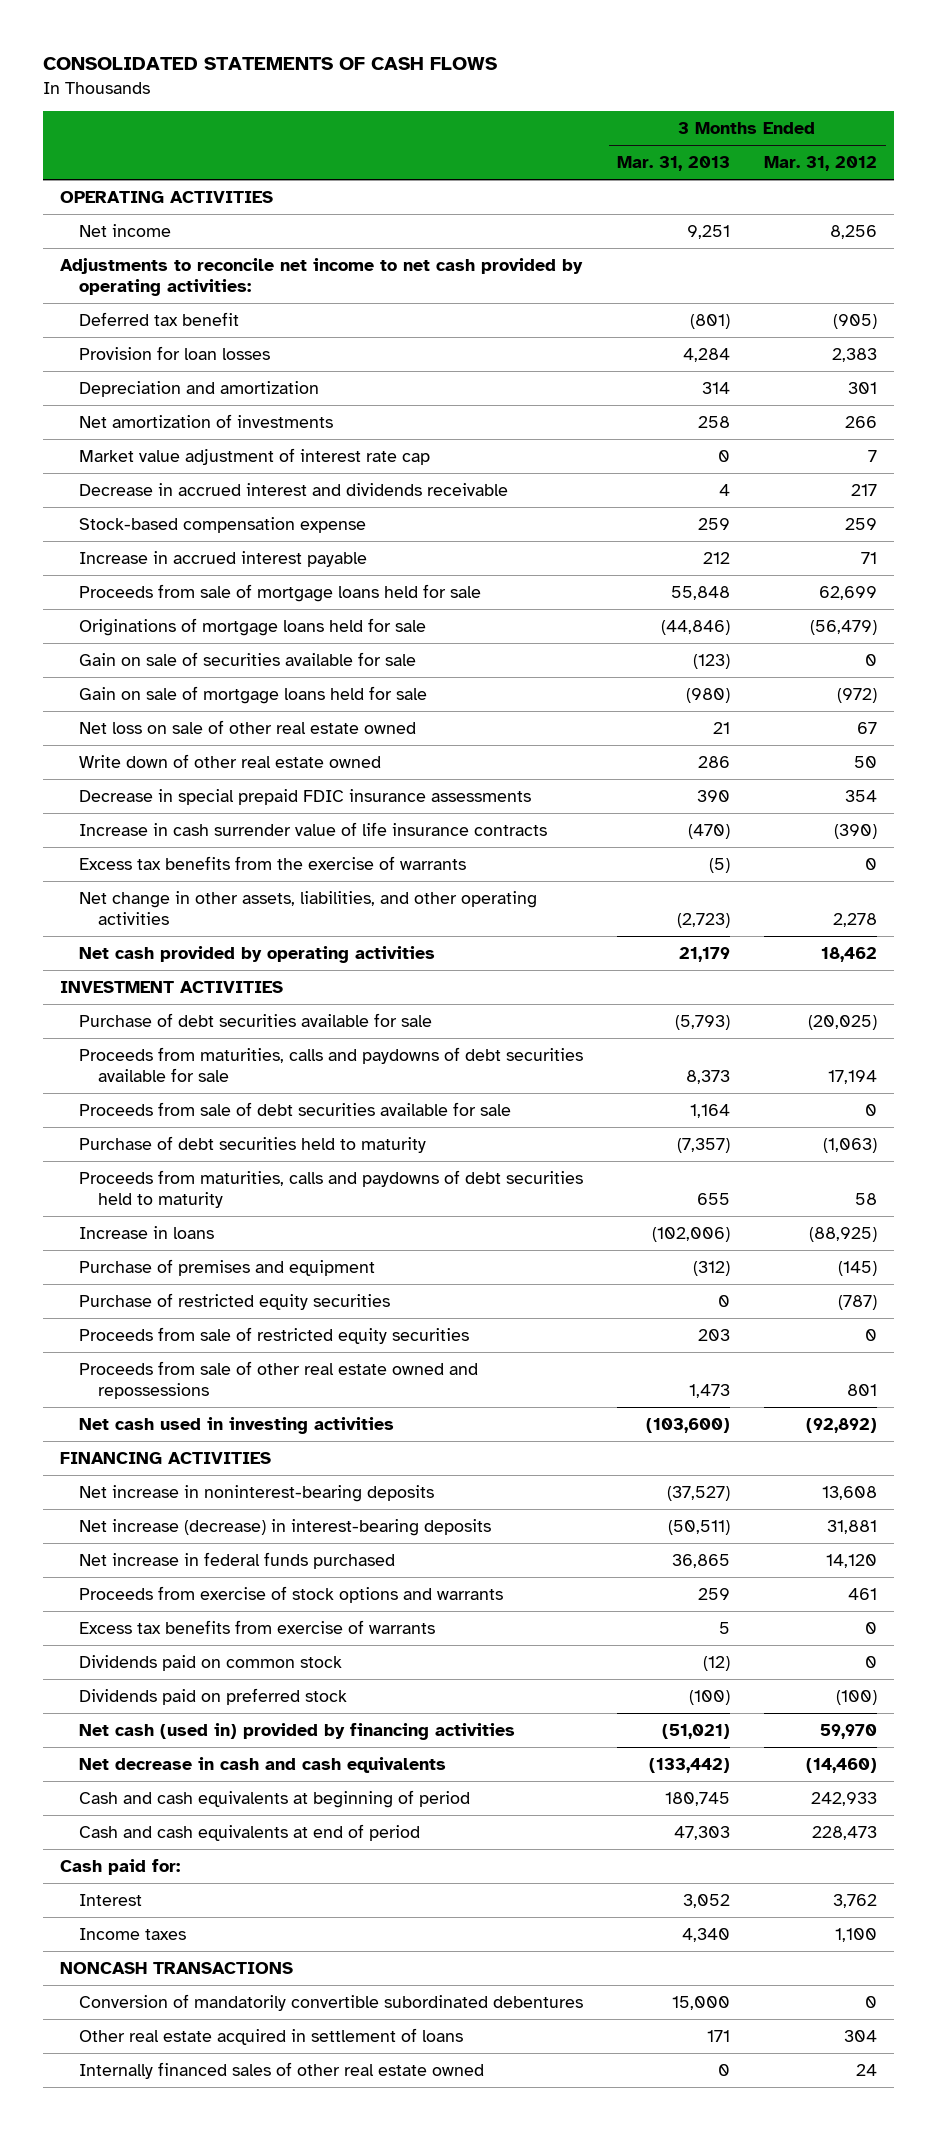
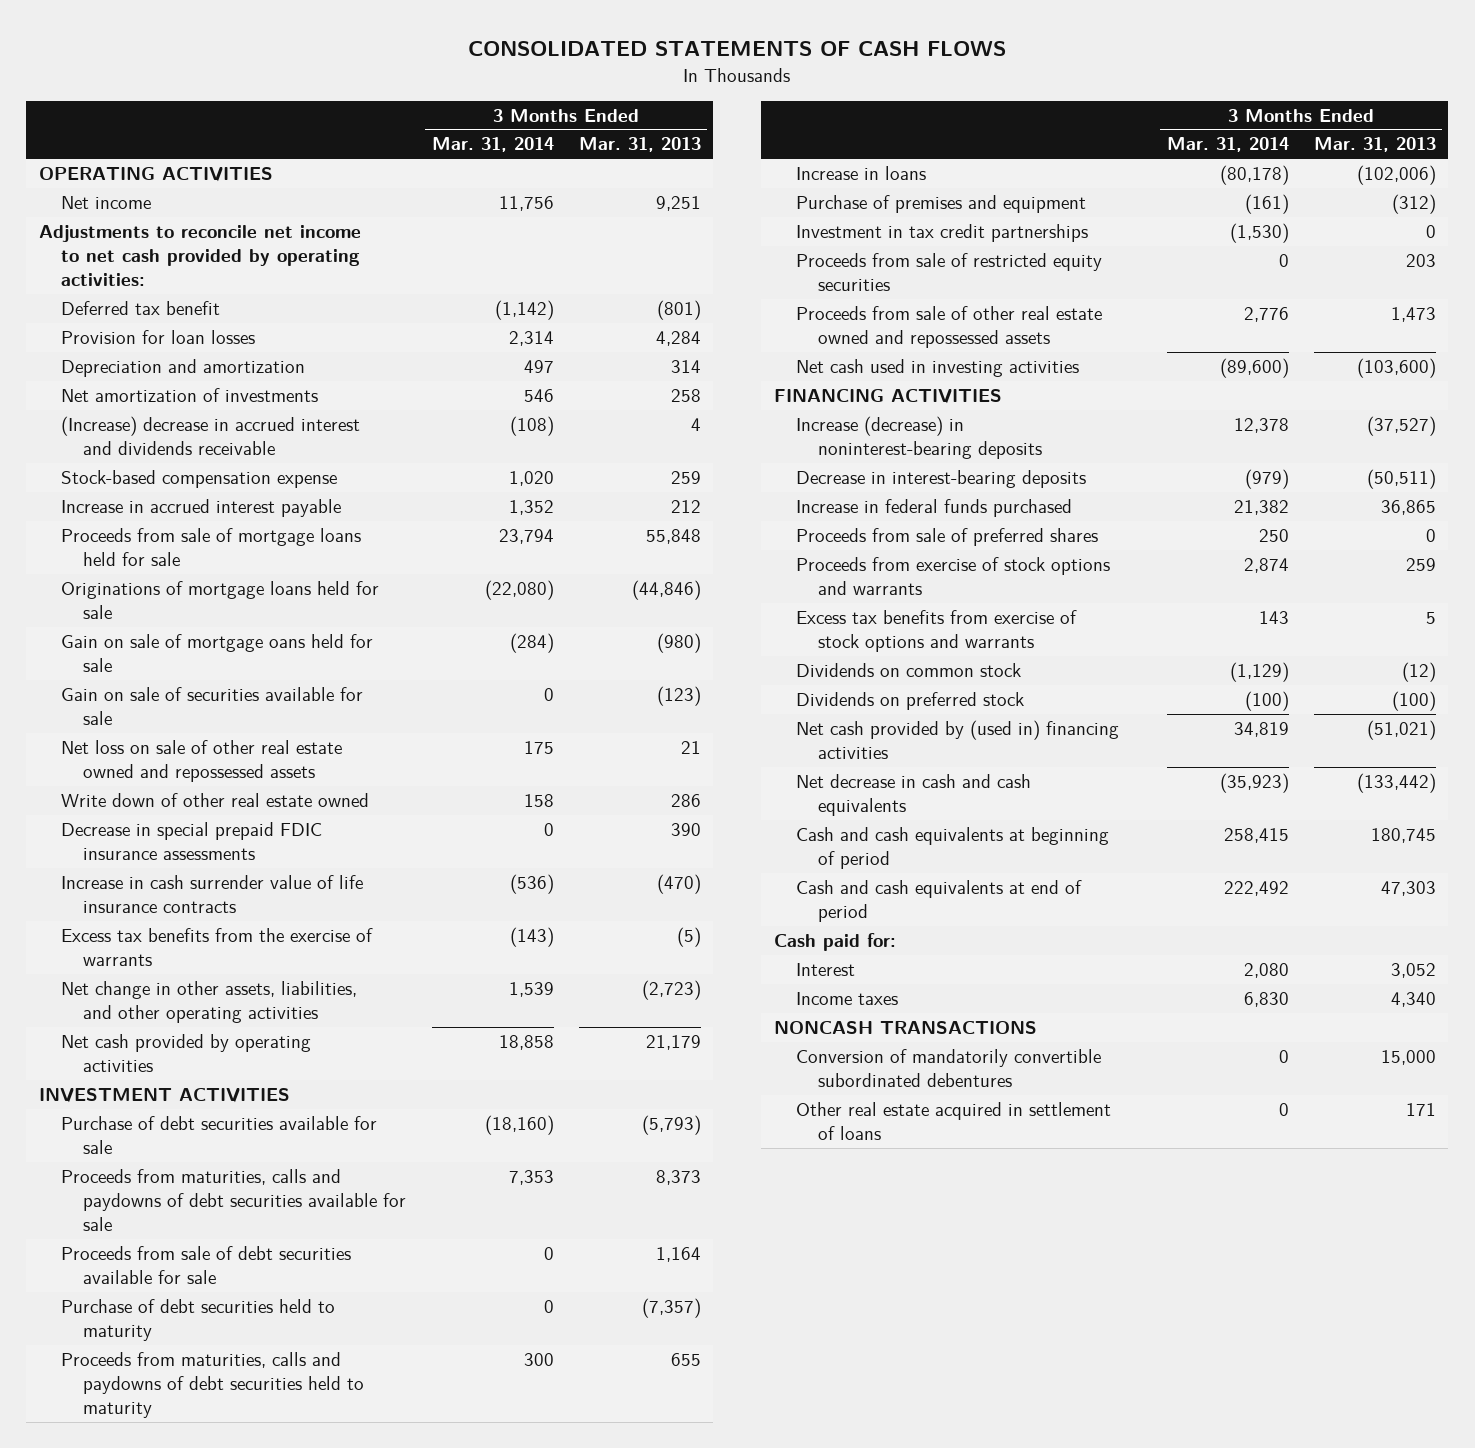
- | 3 Months Ended Mar. 31, 2013 | 3 Months Ended Mar. 31, 2012
+ | 3 Months Ended Mar. 31, 2014 | 3 Months Ended Mar. 31, 2013
- Market value adjustment of interest rate cap | 0 | 7
- Decrease in accrued interest and dividends receivable | 4 | 217
+ (Increase) decrease in accrued interest and dividends receivable | (108) | 4
+ Gain on sale of mortgage oans held for sale | (284) | (980)
- Gain on sale of mortgage loans held for sale | (980) | (972)
- Net loss on sale of other real estate owned | 21 | 67
+ Net loss on sale of other real estate owned and repossessed assets | 175 | 21
- Purchase of restricted equity securities | 0 | (787)
+ Investment in tax credit partnerships | (1,530) | 0
- Proceeds from sale of other real estate owned and repossessions | 1,473 | 801
+ Proceeds from sale of other real estate owned and repossessed assets | 2,776 | 1,473
- Net increase in noninterest-bearing deposits | (37,527) | 13,608
- Net increase (decrease) in interest-bearing deposits | (50,511) | 31,881
- Net increase in federal funds purchased | 36,865 | 14,120
+ Increase (decrease) in noninterest-bearing deposits | 12,378 | (37,527)
+ Decrease in interest-bearing deposits | (979) | (50,511)
+ Increase in federal funds purchased | 21,382 | 36,865
+ Proceeds from sale of preferred shares | 250 | 0
- Excess tax benefits from exercise of warrants | 5 | 0
- Dividends paid on common stock | (12) | 0
- Dividends paid on preferred stock | (100) | (100)
- Net cash (used in) provided by financing activities | (51,021) | 59,970
+ Excess tax benefits from exercise of stock options and warrants | 143 | 5
+ Dividends on common stock | (1,129) | (12)
+ Dividends on preferred stock | (100) | (100)
+ Net cash provided by (used in) financing activities | 34,819 | (51,021)
- Internally financed sales of other real estate owned | 0 | 24

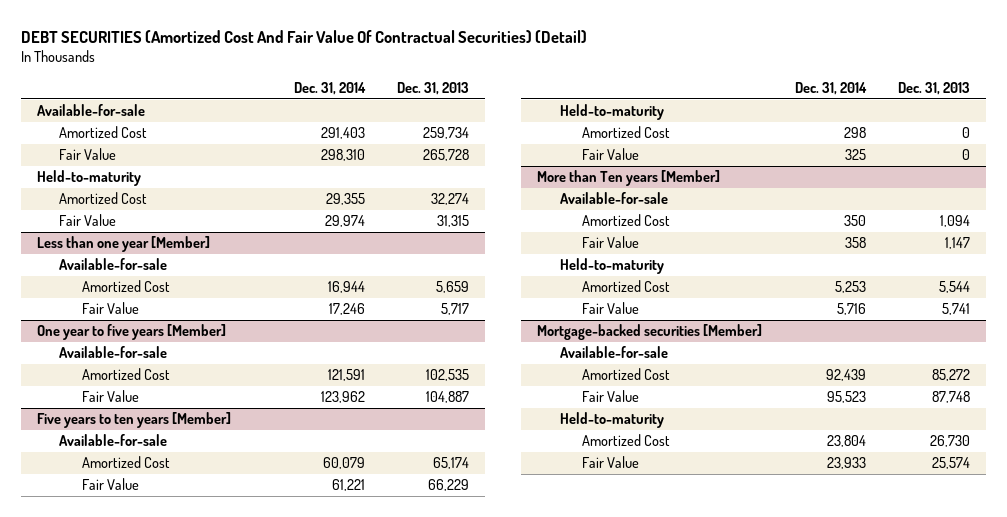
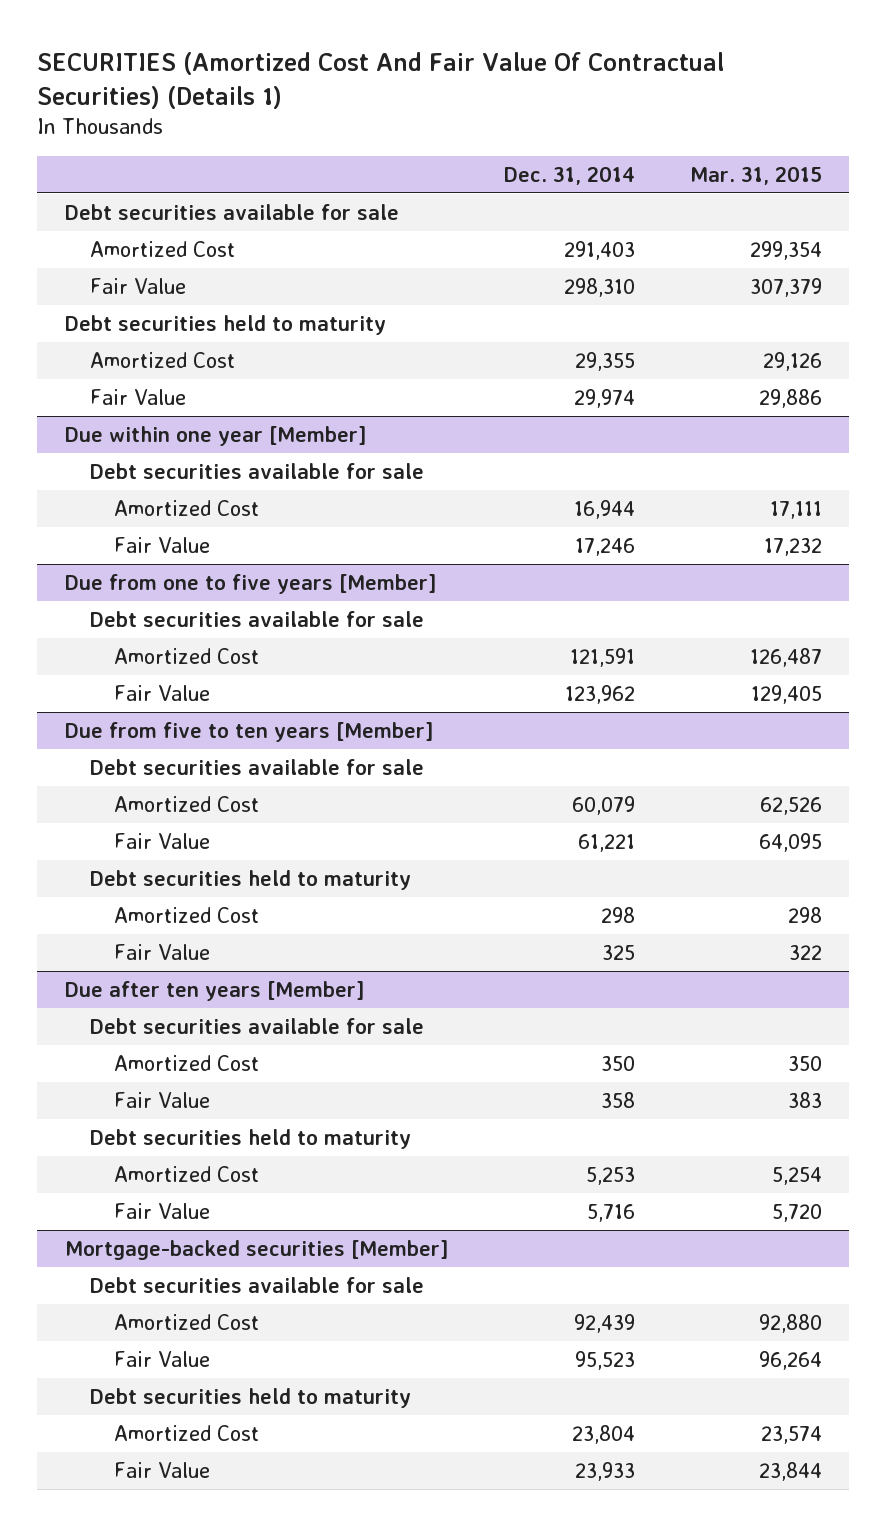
- DEBT SECURITIES (Amortized Cost And Fair Value Of Contractual Securities) (Detail)
+ SECURITIES (Amortized Cost And Fair Value Of Contractual Securities) (Details 1)
- | Dec. 31, 2014 | Dec. 31, 2013
+ | Dec. 31, 2014 | Mar. 31, 2015
- Available-for-sale
+ Debt securities available for sale
- Held-to-maturity
+ Debt securities held to maturity
- Less than one year [Member]
- Available-for-sale
+ Due within one year [Member]
+ Debt securities available for sale
- One year to five years [Member]
- Available-for-sale
+ Due from one to five years [Member]
+ Debt securities available for sale
- Five years to ten years [Member]
- Available-for-sale
+ Due from five to ten years [Member]
+ Debt securities available for sale
- Held-to-maturity
+ Debt securities held to maturity
- More than Ten years [Member]
- Available-for-sale
+ Due after ten years [Member]
+ Debt securities available for sale
- Held-to-maturity
+ Debt securities held to maturity
@ Mortgage-backed securities [Member]
- Available-for-sale
+ Debt securities available for sale
- Held-to-maturity
+ Debt securities held to maturity

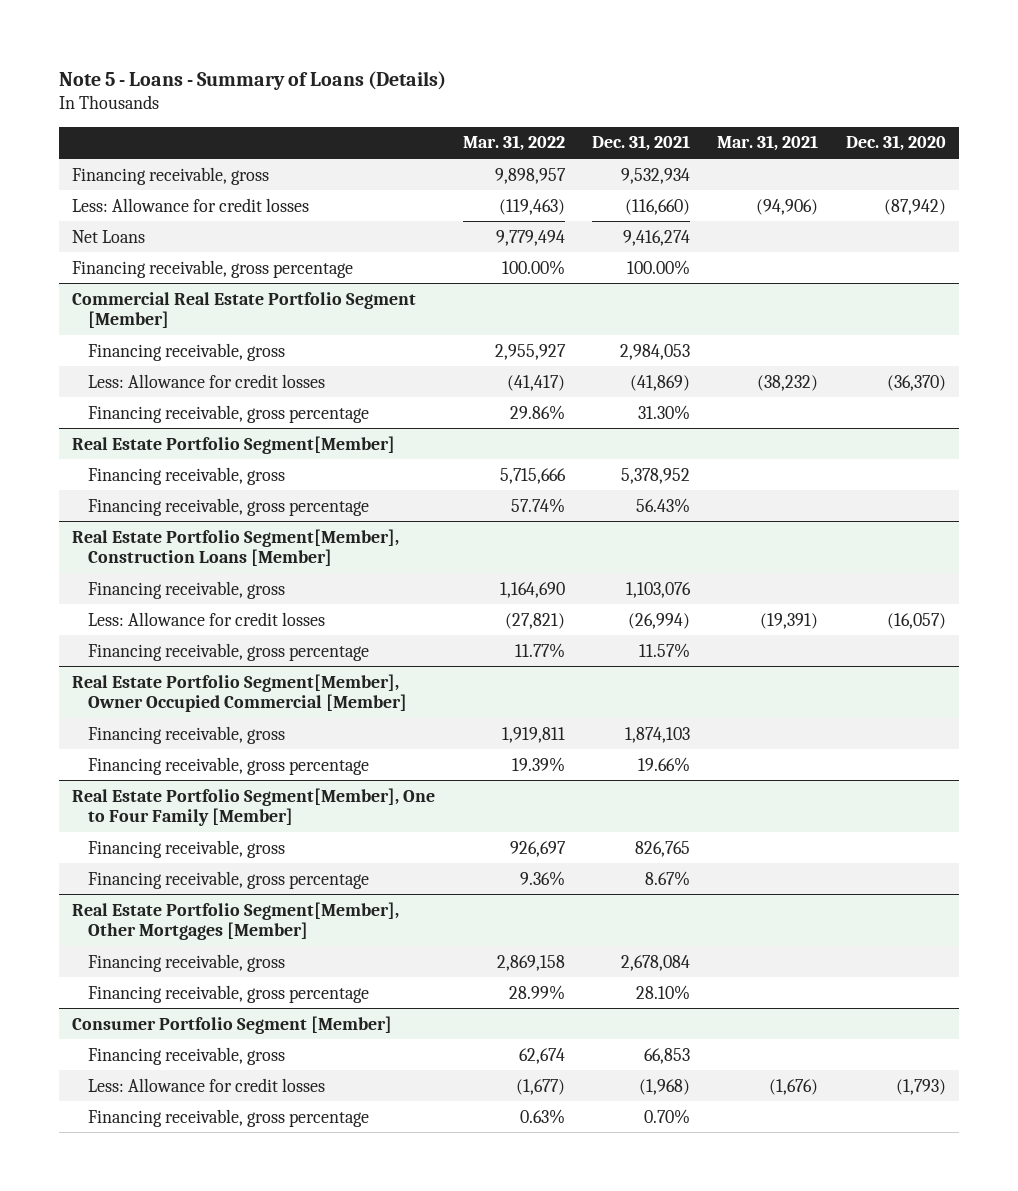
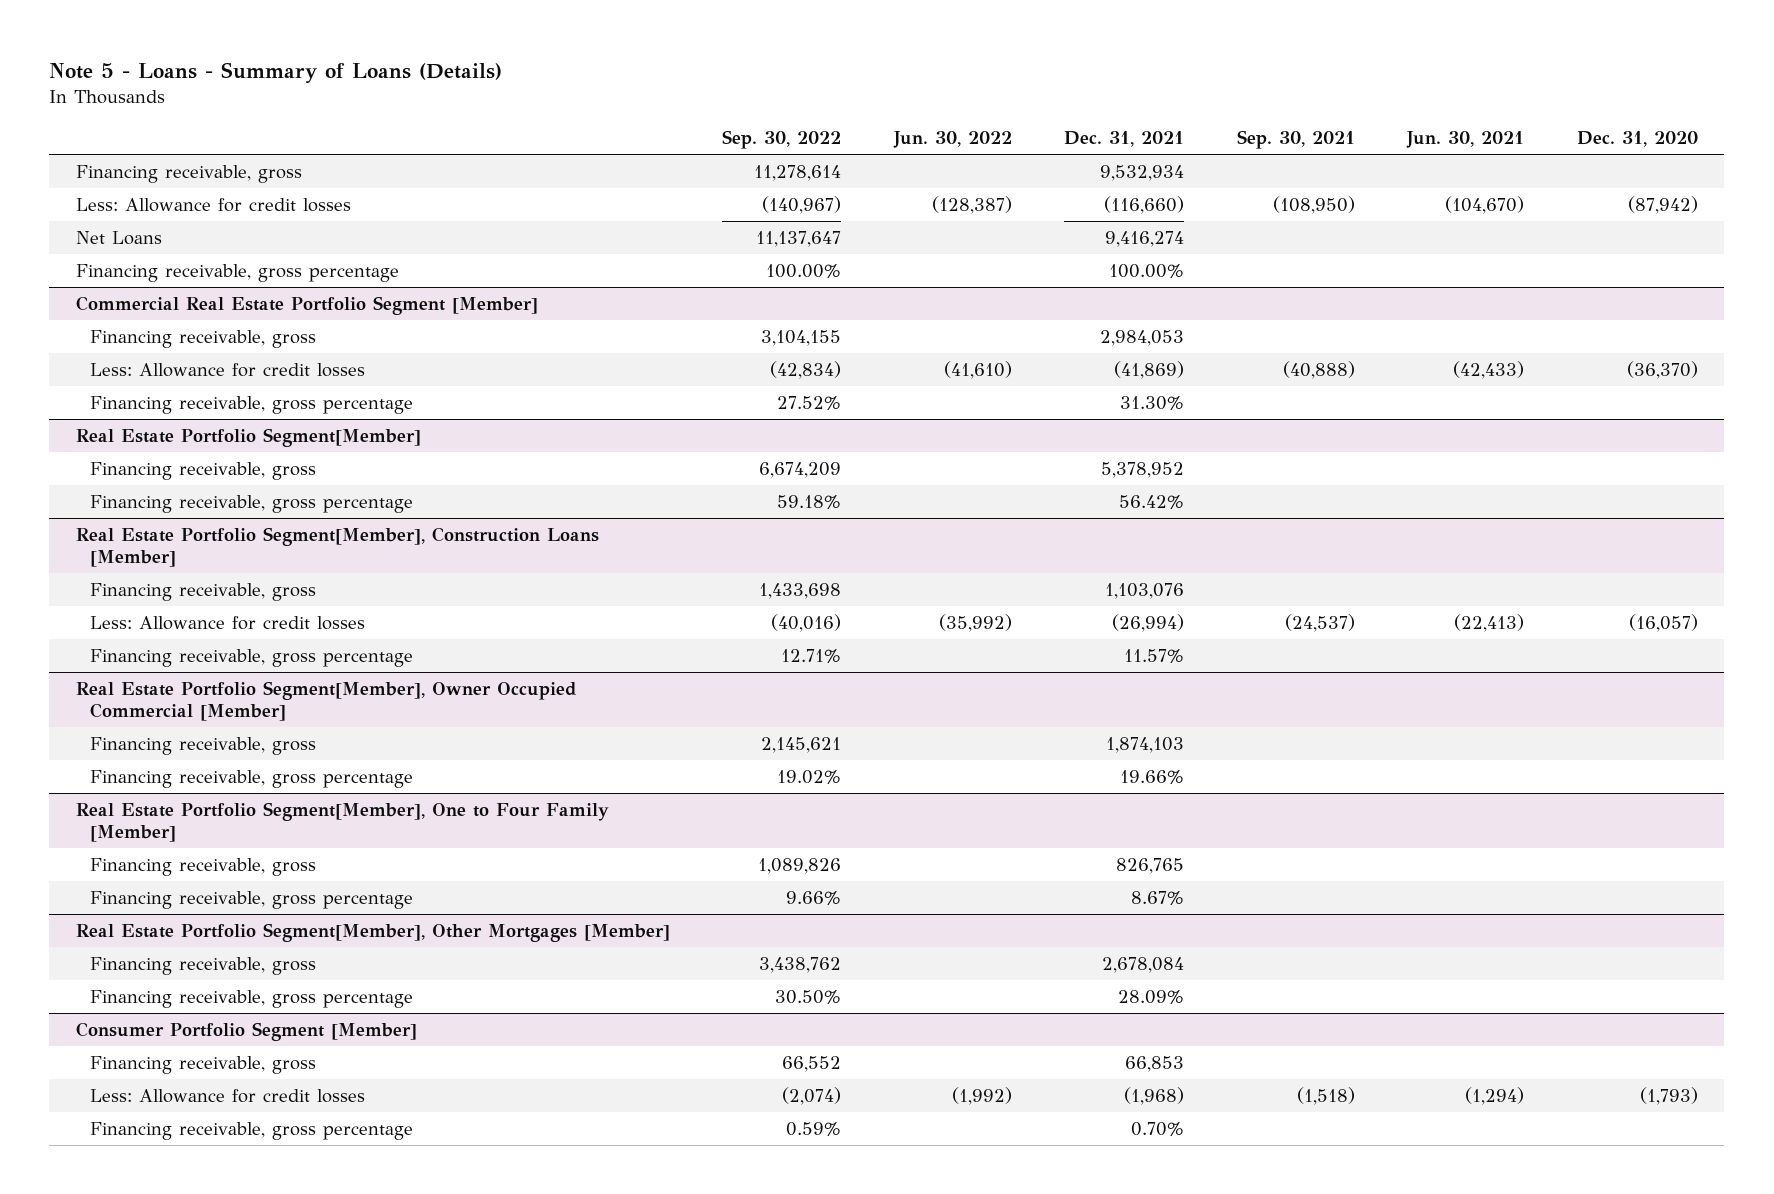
- | Mar. 31, 2022 | Dec. 31, 2021 | Mar. 31, 2021 | Dec. 31, 2020
+ | Sep. 30, 2022 | Jun. 30, 2022 | Dec. 31, 2021 | Sep. 30, 2021 | Jun. 30, 2021 | Dec. 31, 2020
@ Real Estate Portfolio Segment[Member]
- Financing receivable, gross percentage | 57.74% | 56.43% | |
+ Financing receivable, gross percentage | 59.18% | | 56.42% | | |
@ Real Estate Portfolio Segment[Member], Other Mortgages [Member]
- Financing receivable, gross percentage | 28.99% | 28.10% | |
+ Financing receivable, gross percentage | 30.50% | | 28.09% | | |

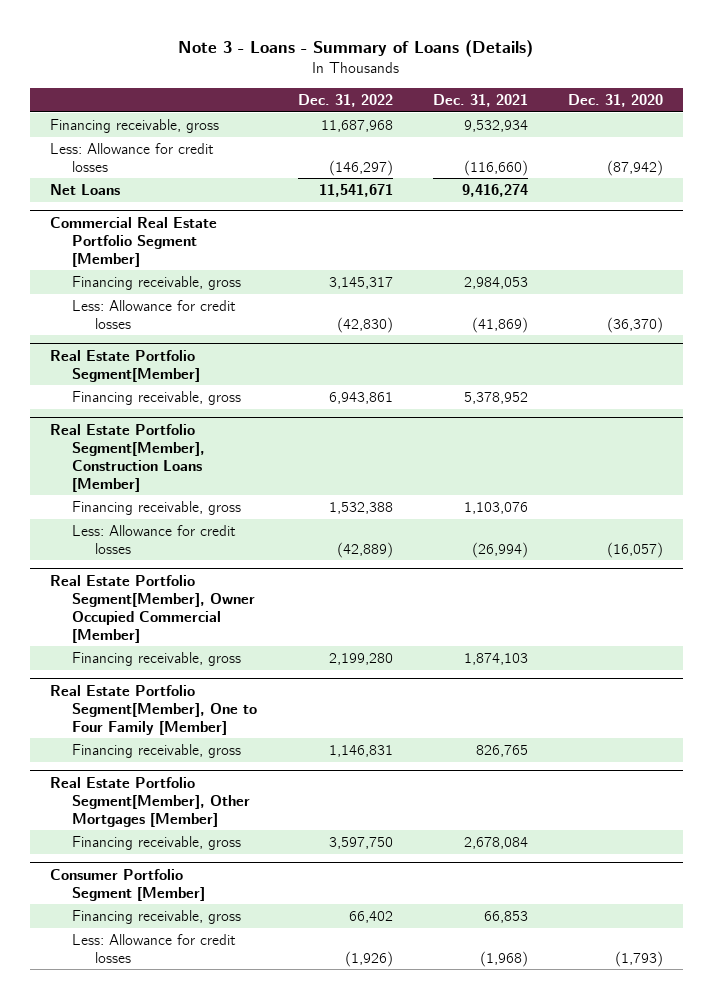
- Note 5 - Loans - Summary of Loans (Details)
+ Note 3 - Loans - Summary of Loans (Details)
- | Sep. 30, 2022 | Jun. 30, 2022 | Dec. 31, 2021 | Sep. 30, 2021 | Jun. 30, 2021 | Dec. 31, 2020
+ | Dec. 31, 2022 | Dec. 31, 2021 | Dec. 31, 2020
- Financing receivable, gross percentage | 100.00% | | 100.00% | | |
@ Commercial Real Estate Portfolio Segment [Member]
- Financing receivable, gross percentage | 27.52% | | 31.30% | | |
@ Real Estate Portfolio Segment[Member]
- Financing receivable, gross percentage | 59.18% | | 56.42% | | |
@ Real Estate Portfolio Segment[Member], Construction Loans [Member]
- Financing receivable, gross percentage | 12.71% | | 11.57% | | |
@ Real Estate Portfolio Segment[Member], Owner Occupied Commercial [Member]
- Financing receivable, gross percentage | 19.02% | | 19.66% | | |
@ Real Estate Portfolio Segment[Member], One to Four Family [Member]
- Financing receivable, gross percentage | 9.66% | | 8.67% | | |
@ Real Estate Portfolio Segment[Member], Other Mortgages [Member]
- Financing receivable, gross percentage | 30.50% | | 28.09% | | |
@ Consumer Portfolio Segment [Member]
- Financing receivable, gross percentage | 0.59% | | 0.70% | | |

